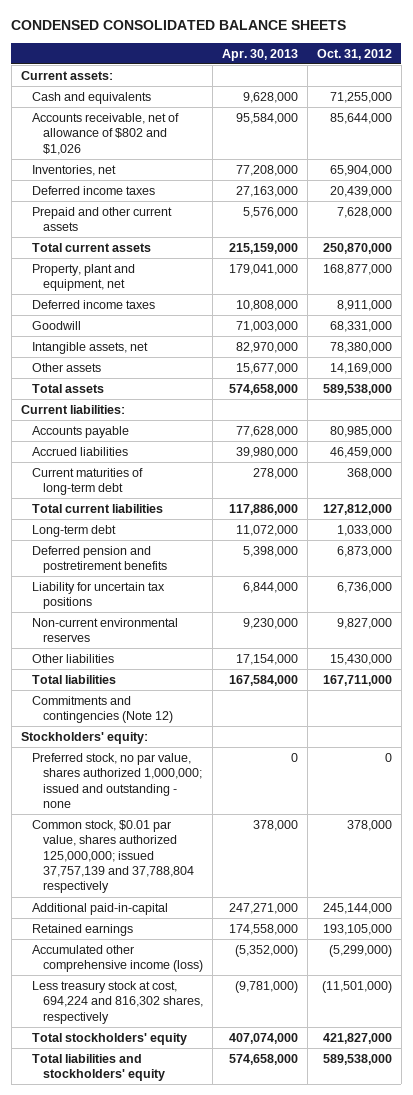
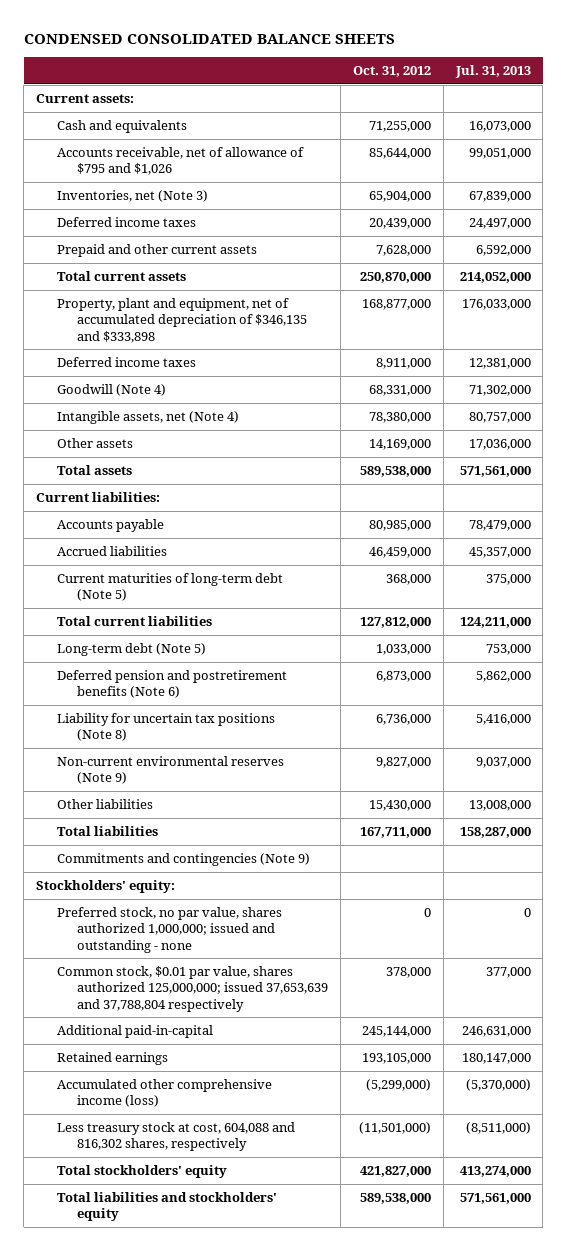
- | Apr. 30, 2013 | Oct. 31, 2012
+ | Oct. 31, 2012 | Jul. 31, 2013
- Accounts receivable, net of allowance of $802 and $1,026 | 95,584,000 | 85,644,000
- Inventories, net | 77,208,000 | 65,904,000
+ Accounts receivable, net of allowance of $795 and $1,026 | 85,644,000 | 99,051,000
+ Inventories, net (Note 3) | 65,904,000 | 67,839,000
- Property, plant and equipment, net | 179,041,000 | 168,877,000
+ Property, plant and equipment, net of accumulated depreciation of $346,135 and $333,898 | 168,877,000 | 176,033,000
- Goodwill | 71,003,000 | 68,331,000
- Intangible assets, net | 82,970,000 | 78,380,000
+ Goodwill (Note 4) | 68,331,000 | 71,302,000
+ Intangible assets, net (Note 4) | 78,380,000 | 80,757,000
- Current maturities of long-term debt | 278,000 | 368,000
+ Current maturities of long-term debt (Note 5) | 368,000 | 375,000
- Long-term debt | 11,072,000 | 1,033,000
- Deferred pension and postretirement benefits | 5,398,000 | 6,873,000
- Liability for uncertain tax positions | 6,844,000 | 6,736,000
- Non-current environmental reserves | 9,230,000 | 9,827,000
+ Long-term debt (Note 5) | 1,033,000 | 753,000
+ Deferred pension and postretirement benefits (Note 6) | 6,873,000 | 5,862,000
+ Liability for uncertain tax positions (Note 8) | 6,736,000 | 5,416,000
+ Non-current environmental reserves (Note 9) | 9,827,000 | 9,037,000
- Commitments and contingencies (Note 12)
+ Commitments and contingencies (Note 9)
- Common stock, $0.01 par value, shares authorized 125,000,000; issued 37,757,139 and 37,788,804 respectively | 378,000 | 378,000
+ Common stock, $0.01 par value, shares authorized 125,000,000; issued 37,653,639 and 37,788,804 respectively | 378,000 | 377,000
- Less treasury stock at cost, 694,224 and 816,302 shares, respectively | (9,781,000) | (11,501,000)
+ Less treasury stock at cost, 604,088 and 816,302 shares, respectively | (11,501,000) | (8,511,000)

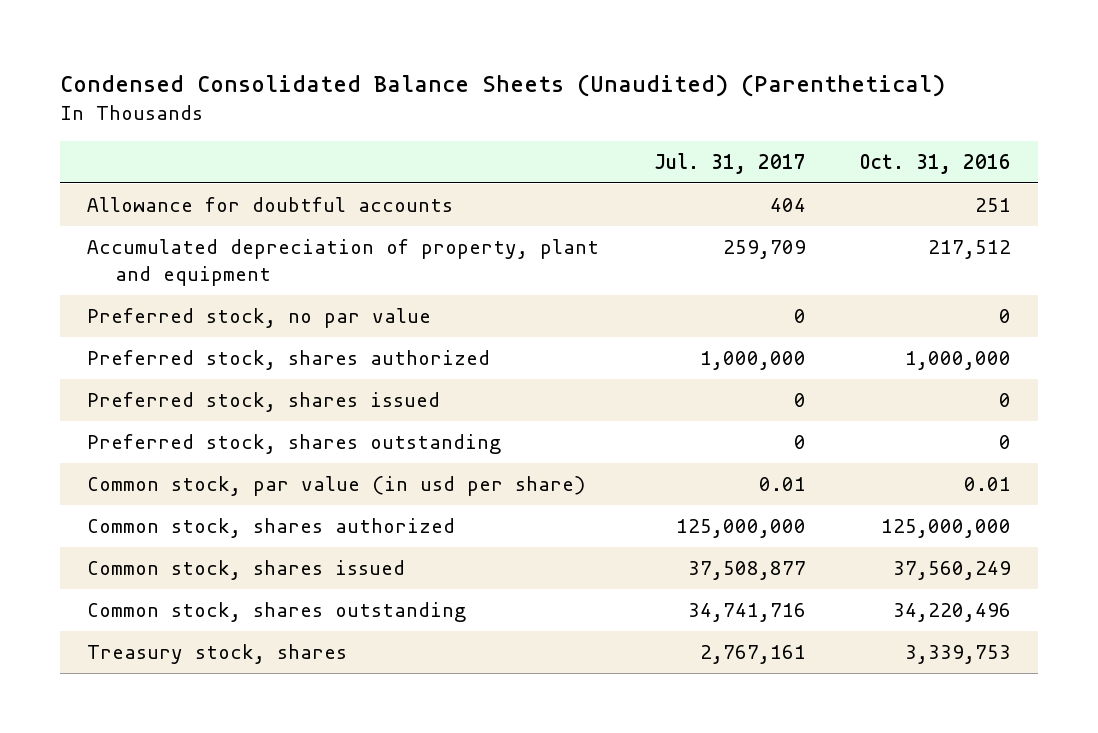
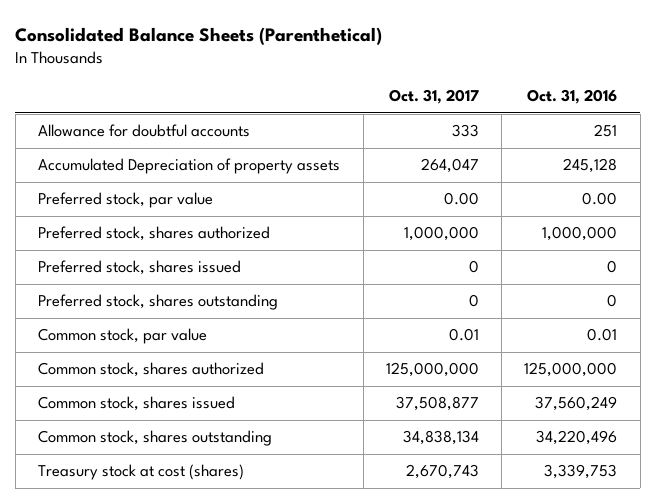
- Condensed Consolidated Balance Sheets (Unaudited) (Parenthetical)
+ Consolidated Balance Sheets (Parenthetical)
- | Jul. 31, 2017 | Oct. 31, 2016
+ | Oct. 31, 2017 | Oct. 31, 2016
- Accumulated depreciation of property, plant and equipment | 259,709 | 217,512
- Preferred stock, no par value | 0 | 0
+ Accumulated Depreciation of property assets | 264,047 | 245,128
+ Preferred stock, par value | 0.00 | 0.00
- Common stock, par value (in usd per share) | 0.01 | 0.01
+ Common stock, par value | 0.01 | 0.01
- Treasury stock, shares | 2,767,161 | 3,339,753
+ Treasury stock at cost (shares) | 2,670,743 | 3,339,753

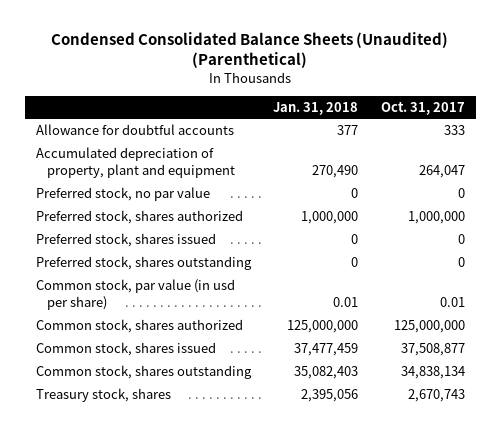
- Consolidated Balance Sheets (Parenthetical)
+ Condensed Consolidated Balance Sheets (Unaudited) (Parenthetical)
- | Oct. 31, 2017 | Oct. 31, 2016
+ | Jan. 31, 2018 | Oct. 31, 2017
- Accumulated Depreciation of property assets | 264,047 | 245,128
- Preferred stock, par value | 0.00 | 0.00
+ Accumulated depreciation of property, plant and equipment | 270,490 | 264,047
+ Preferred stock, no par value | 0 | 0
- Common stock, par value | 0.01 | 0.01
+ Common stock, par value (in usd per share) | 0.01 | 0.01
- Treasury stock at cost (shares) | 2,670,743 | 3,339,753
+ Treasury stock, shares | 2,395,056 | 2,670,743

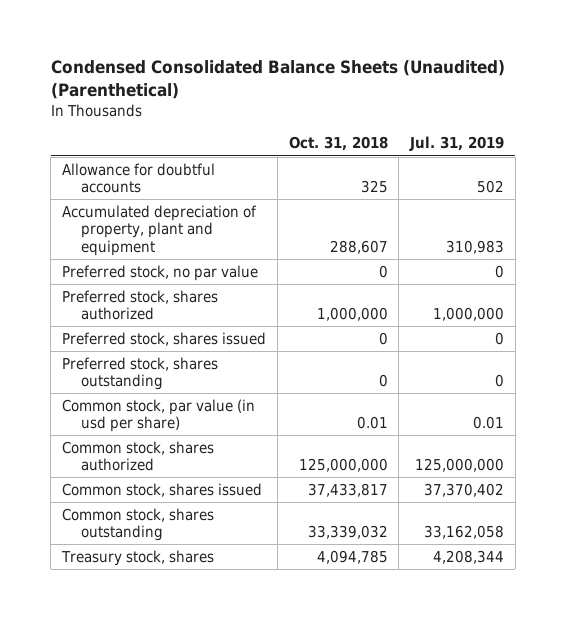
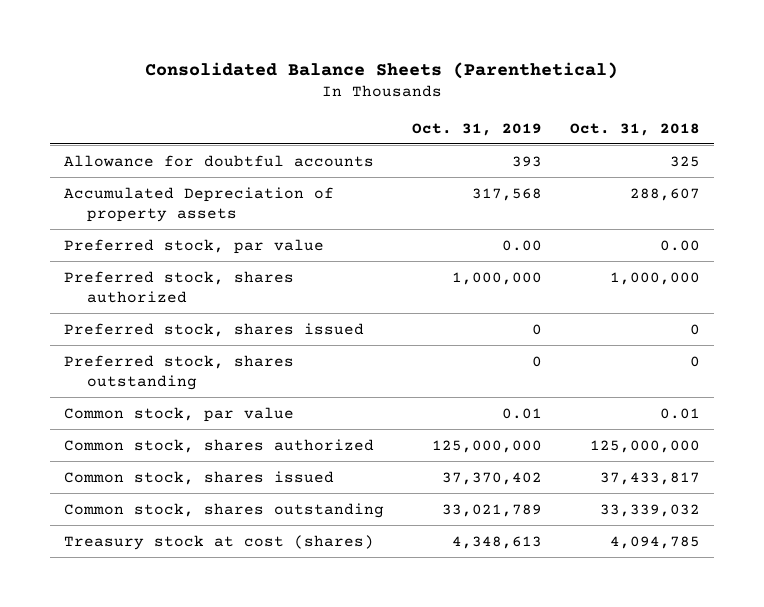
- Condensed Consolidated Balance Sheets (Unaudited) (Parenthetical)
+ Consolidated Balance Sheets (Parenthetical)
- | Oct. 31, 2018 | Jul. 31, 2019
+ | Oct. 31, 2019 | Oct. 31, 2018
- Accumulated depreciation of property, plant and equipment | 288,607 | 310,983
- Preferred stock, no par value | 0 | 0
+ Accumulated Depreciation of property assets | 317,568 | 288,607
+ Preferred stock, par value | 0.00 | 0.00
- Common stock, par value (in usd per share) | 0.01 | 0.01
+ Common stock, par value | 0.01 | 0.01
- Treasury stock, shares | 4,094,785 | 4,208,344
+ Treasury stock at cost (shares) | 4,348,613 | 4,094,785

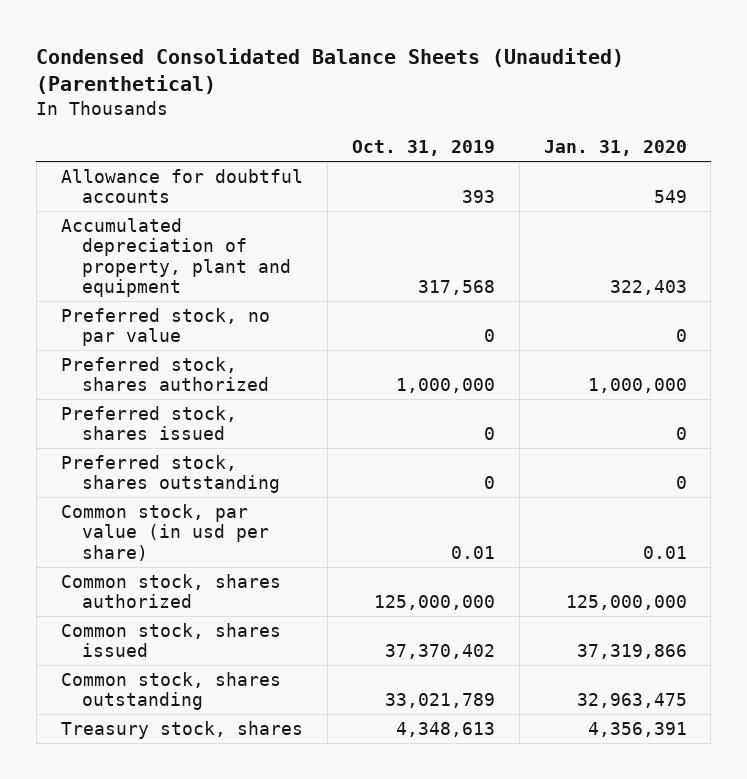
- Consolidated Balance Sheets (Parenthetical)
+ Condensed Consolidated Balance Sheets (Unaudited) (Parenthetical)
- | Oct. 31, 2019 | Oct. 31, 2018
+ | Oct. 31, 2019 | Jan. 31, 2020
- Accumulated Depreciation of property assets | 317,568 | 288,607
- Preferred stock, par value | 0.00 | 0.00
+ Accumulated depreciation of property, plant and equipment | 317,568 | 322,403
+ Preferred stock, no par value | 0 | 0
- Common stock, par value | 0.01 | 0.01
+ Common stock, par value (in usd per share) | 0.01 | 0.01
- Treasury stock at cost (shares) | 4,348,613 | 4,094,785
+ Treasury stock, shares | 4,348,613 | 4,356,391

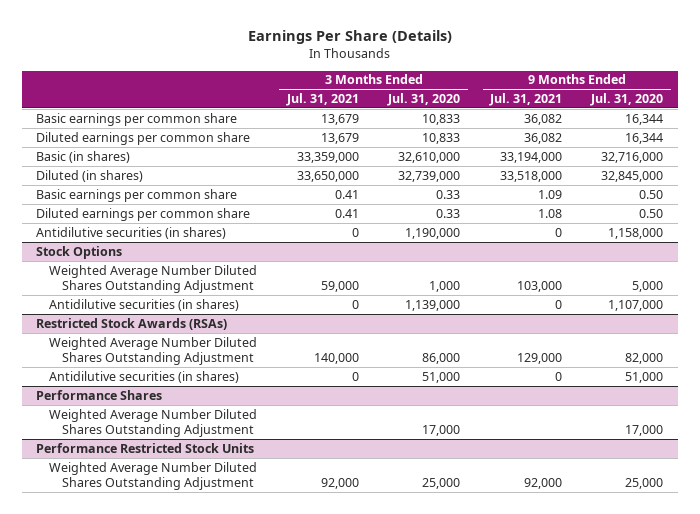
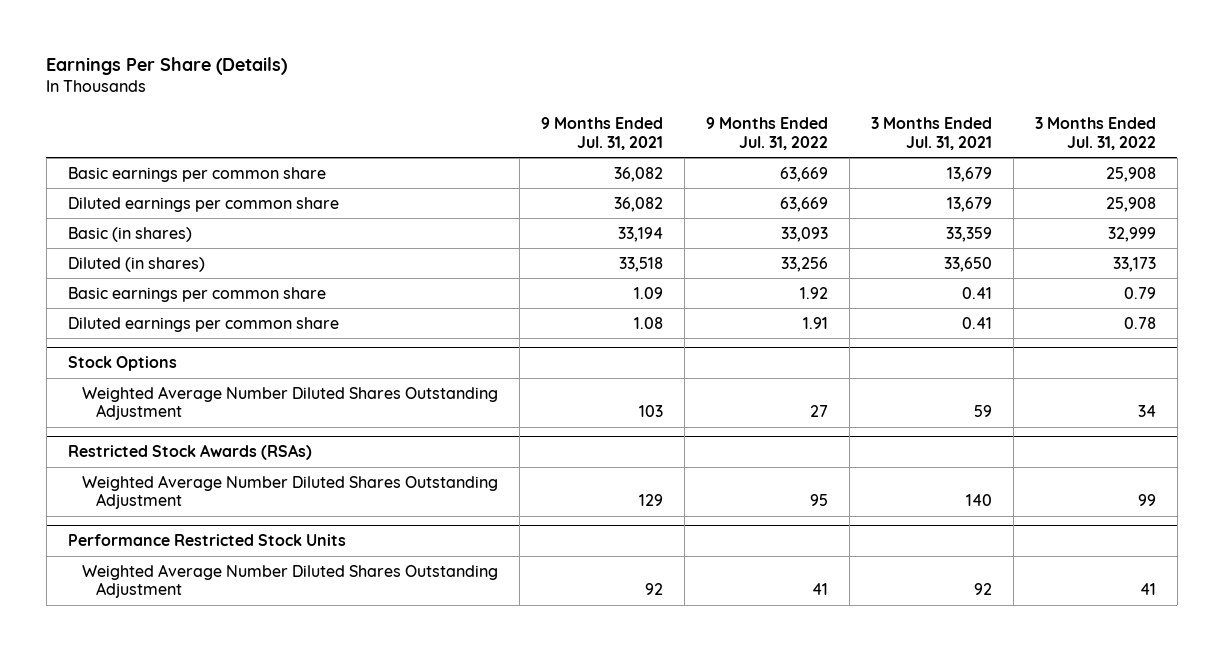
- | 3 Months Ended Jul. 31, 2021 | 3 Months Ended Jul. 31, 2020 | 9 Months Ended Jul. 31, 2021 | 9 Months Ended Jul. 31, 2020
+ | 9 Months Ended Jul. 31, 2021 | 9 Months Ended Jul. 31, 2022 | 3 Months Ended Jul. 31, 2021 | 3 Months Ended Jul. 31, 2022
- Basic (in shares) | 33,359,000 | 32,610,000 | 33,194,000 | 32,716,000
- Diluted (in shares) | 33,650,000 | 32,739,000 | 33,518,000 | 32,845,000
+ Basic (in shares) | 33,194 | 33,093 | 33,359 | 32,999
+ Diluted (in shares) | 33,518 | 33,256 | 33,650 | 33,173
- Antidilutive securities (in shares) | 0 | 1,190,000 | 0 | 1,158,000
@ Stock Options
- Weighted Average Number Diluted Shares Outstanding Adjustment | 59,000 | 1,000 | 103,000 | 5,000
- Antidilutive securities (in shares) | 0 | 1,139,000 | 0 | 1,107,000
+ Weighted Average Number Diluted Shares Outstanding Adjustment | 103 | 27 | 59 | 34
@ Restricted Stock Awards (RSAs)
- Weighted Average Number Diluted Shares Outstanding Adjustment | 140,000 | 86,000 | 129,000 | 82,000
- Antidilutive securities (in shares) | 0 | 51,000 | 0 | 51,000
- Performance Shares
- Weighted Average Number Diluted Shares Outstanding Adjustment | | 17,000 | | 17,000
@ Restricted Stock Awards (RSAs)
+ Weighted Average Number Diluted Shares Outstanding Adjustment | 129 | 95 | 140 | 99
@ Performance Restricted Stock Units
- Weighted Average Number Diluted Shares Outstanding Adjustment | 92,000 | 25,000 | 92,000 | 25,000
+ Weighted Average Number Diluted Shares Outstanding Adjustment | 92 | 41 | 92 | 41

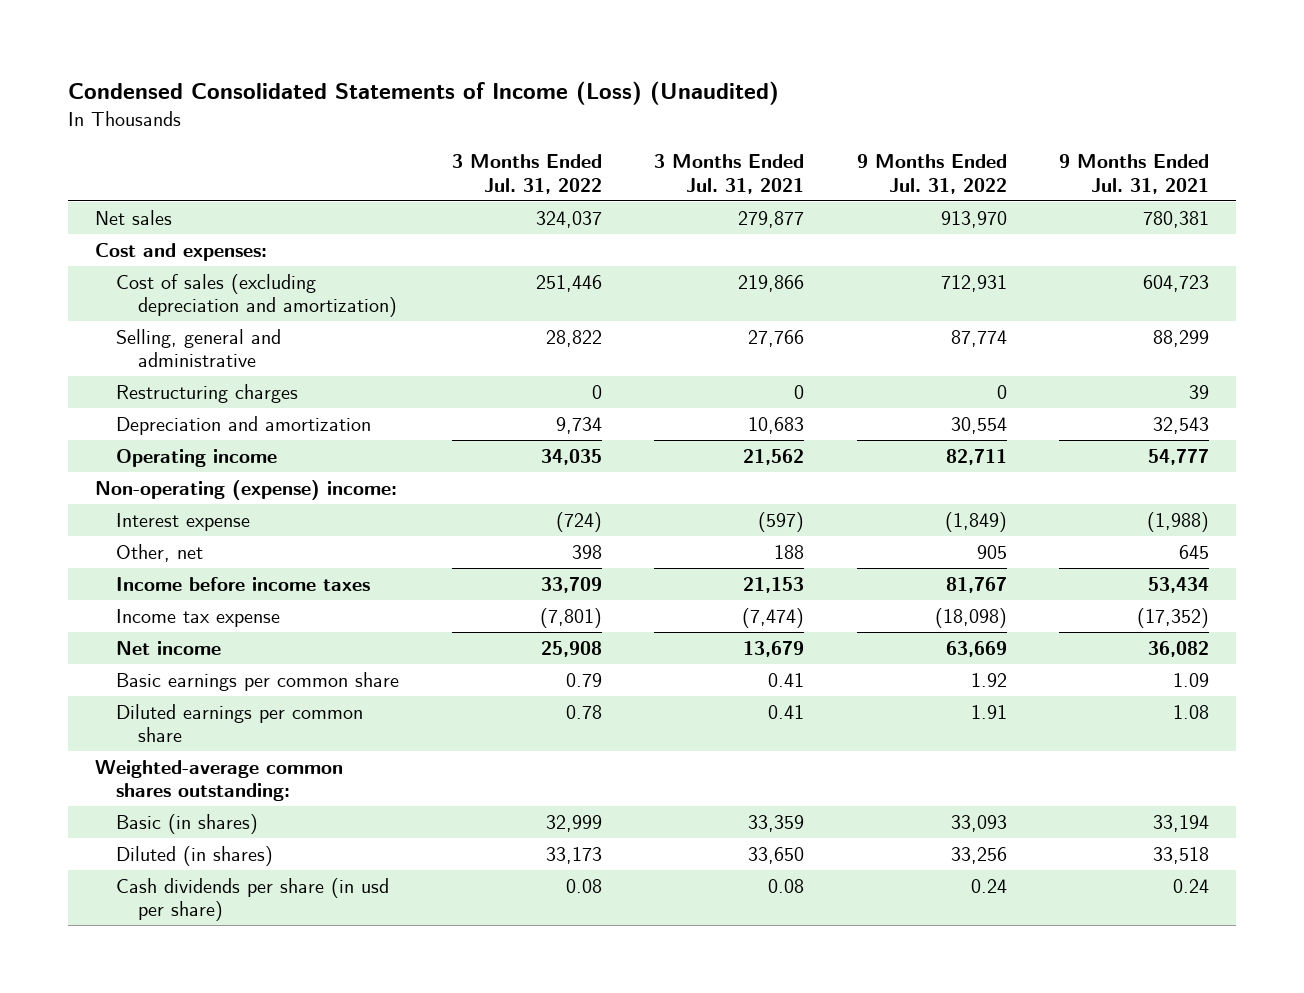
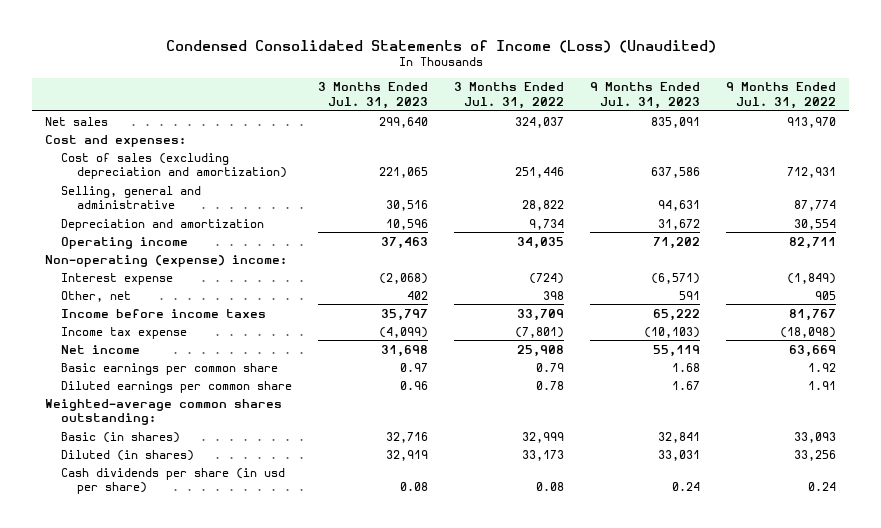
- | 3 Months Ended Jul. 31, 2022 | 3 Months Ended Jul. 31, 2021 | 9 Months Ended Jul. 31, 2022 | 9 Months Ended Jul. 31, 2021
+ | 3 Months Ended Jul. 31, 2023 | 3 Months Ended Jul. 31, 2022 | 9 Months Ended Jul. 31, 2023 | 9 Months Ended Jul. 31, 2022
- Restructuring charges | 0 | 0 | 0 | 39

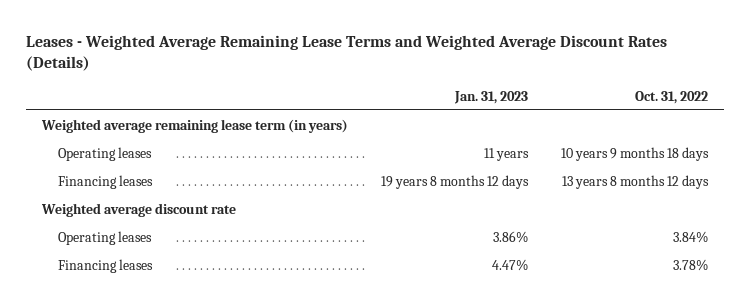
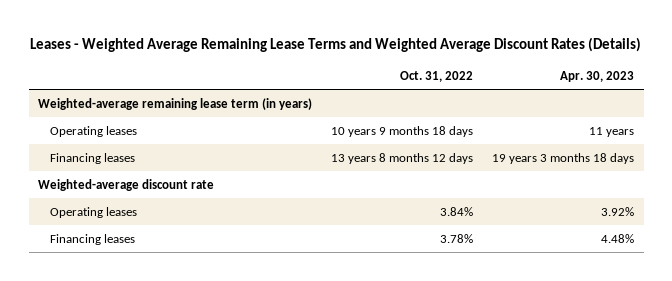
- | Jan. 31, 2023 | Oct. 31, 2022
+ | Oct. 31, 2022 | Apr. 30, 2023
- Weighted average remaining lease term (in years)
+ Weighted-average remaining lease term (in years)
- Weighted average discount rate
+ Weighted-average discount rate

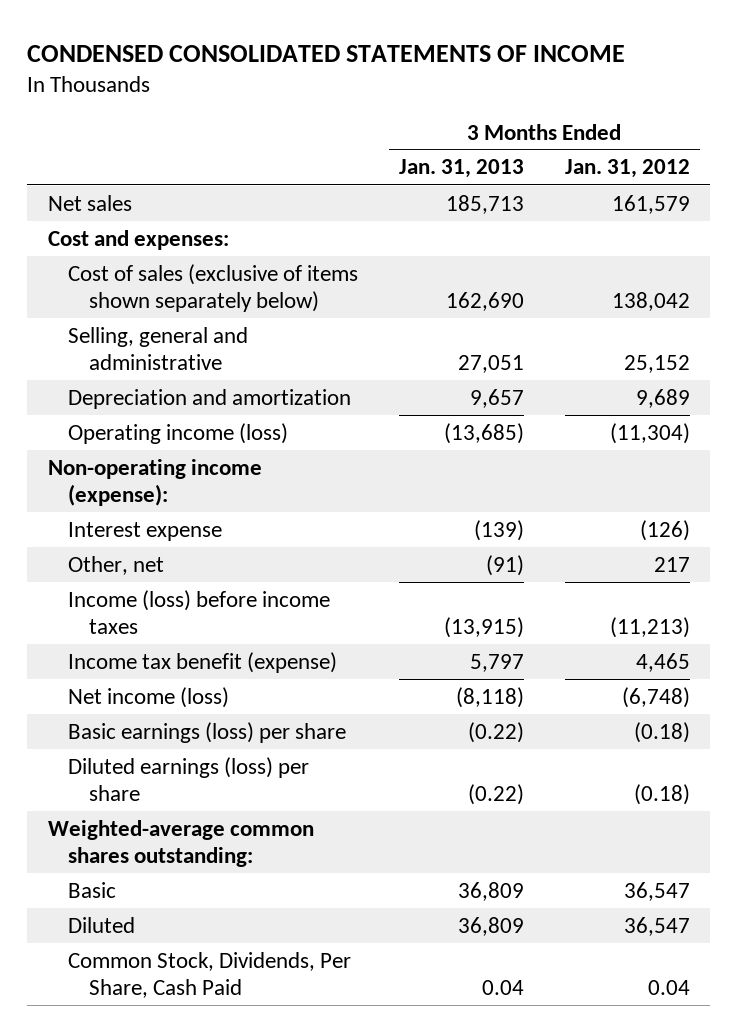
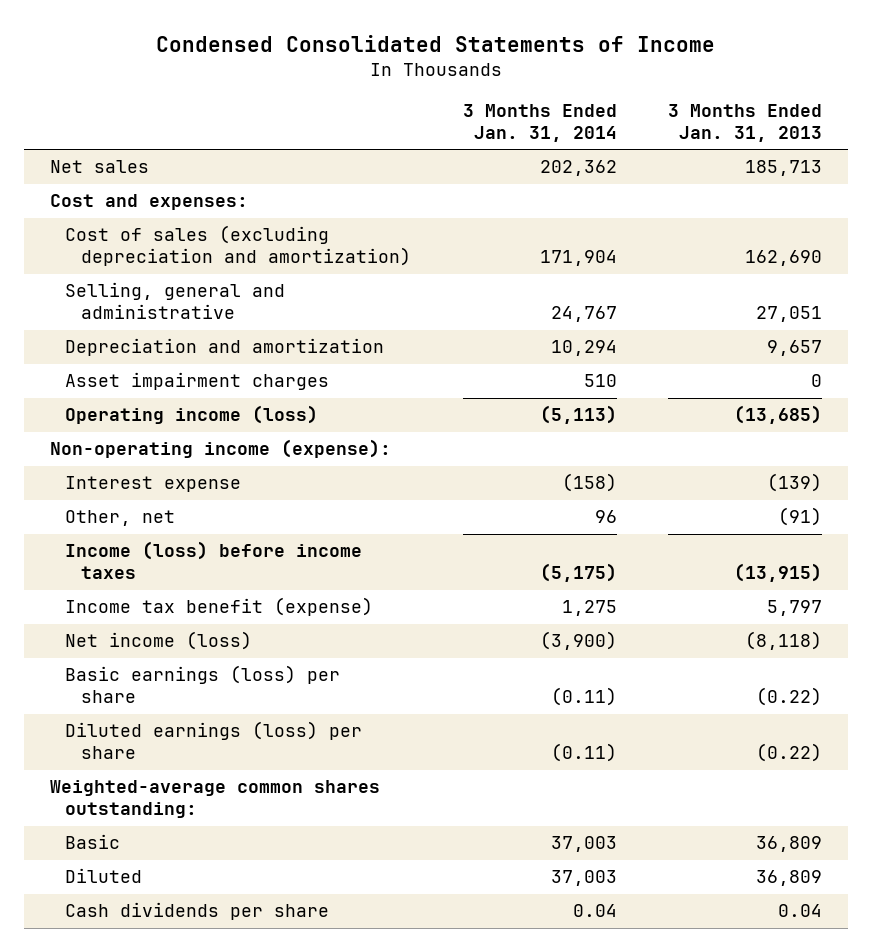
- CONDENSED CONSOLIDATED STATEMENTS OF INCOME
+ Condensed Consolidated Statements of Income
- | 3 Months Ended Jan. 31, 2013 | 3 Months Ended Jan. 31, 2012
+ | 3 Months Ended Jan. 31, 2014 | 3 Months Ended Jan. 31, 2013
- Cost of sales (exclusive of items shown separately below) | 162,690 | 138,042
+ Cost of sales (excluding depreciation and amortization) | 171,904 | 162,690
+ Asset impairment charges | 510 | 0
- Common Stock, Dividends, Per Share, Cash Paid | 0.04 | 0.04
+ Cash dividends per share | 0.04 | 0.04

